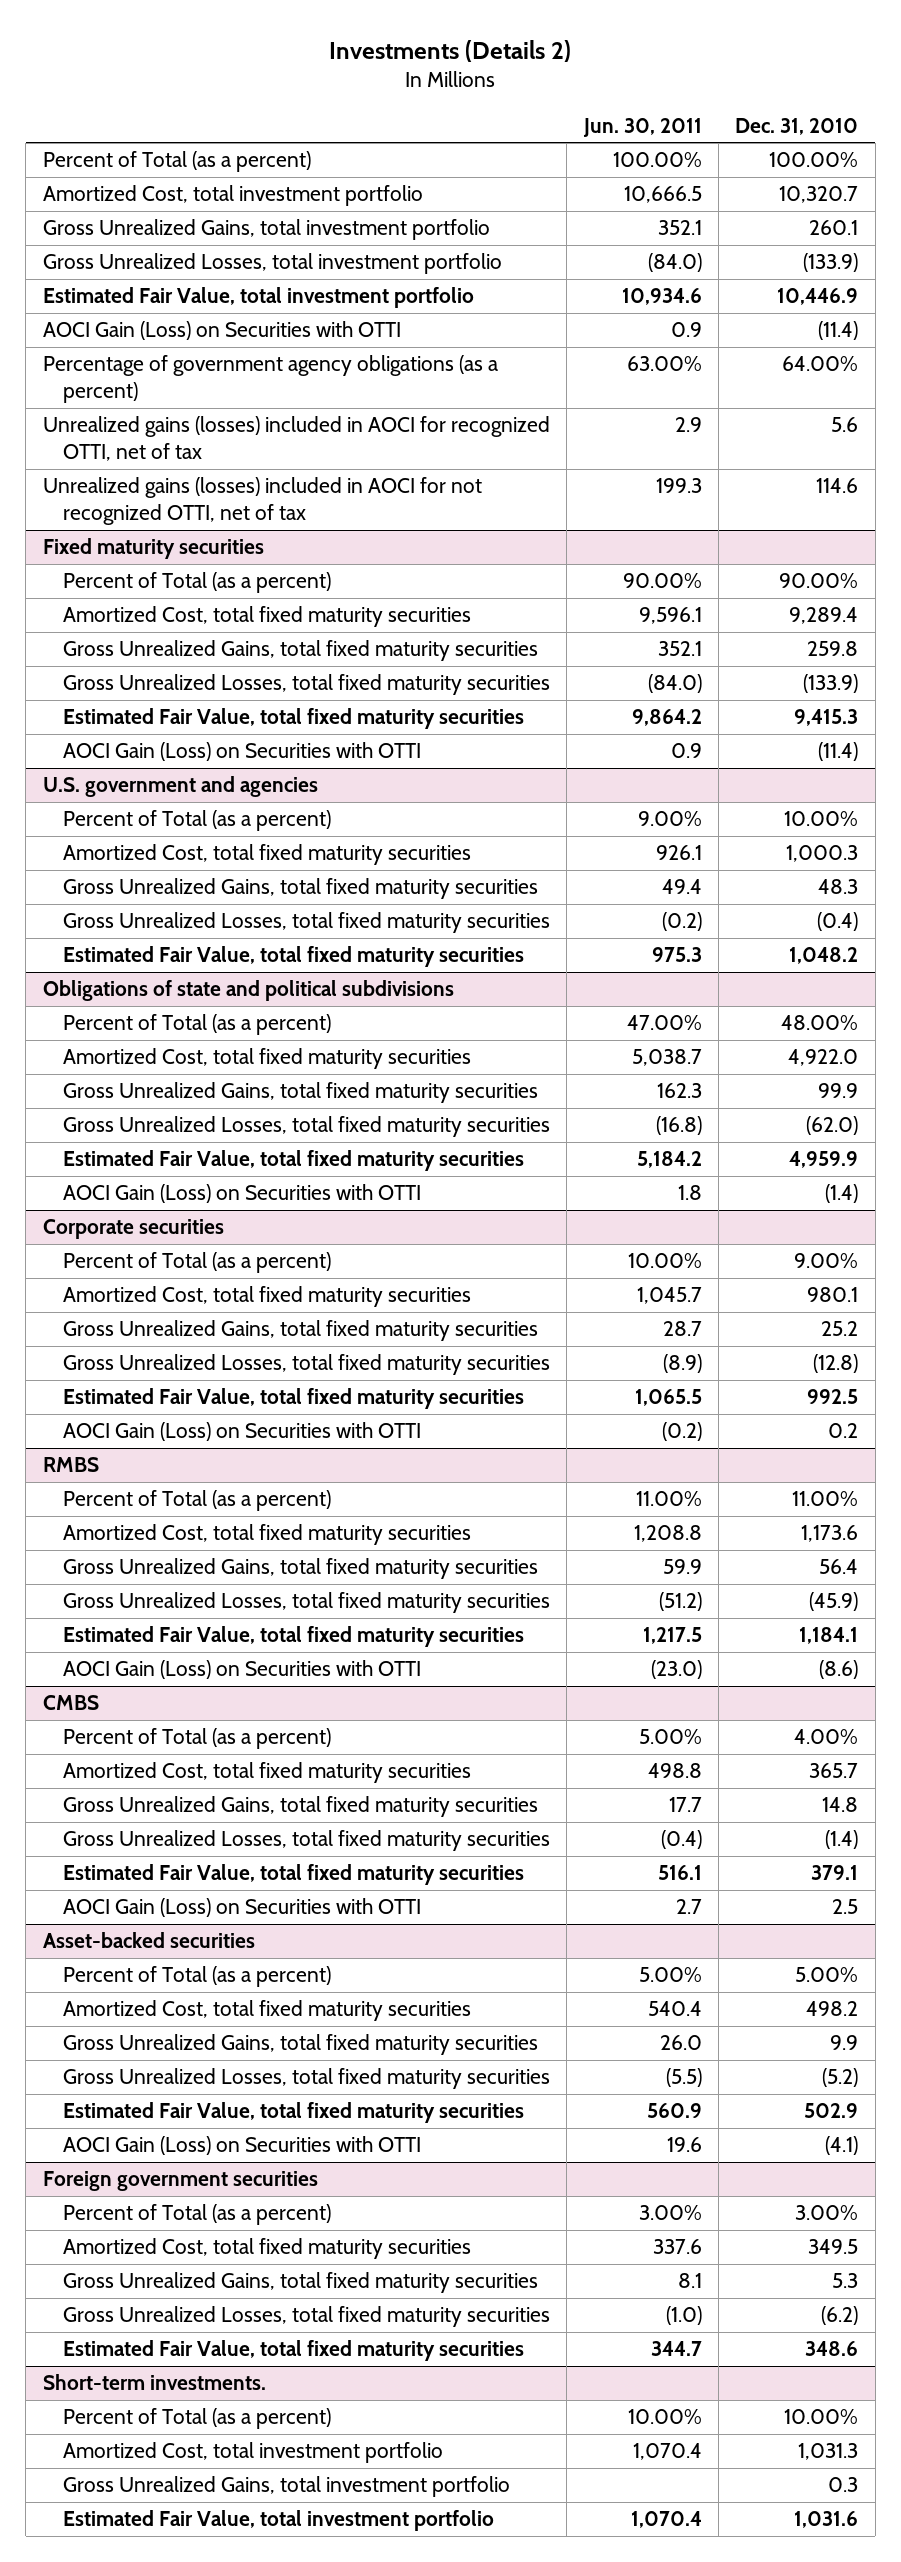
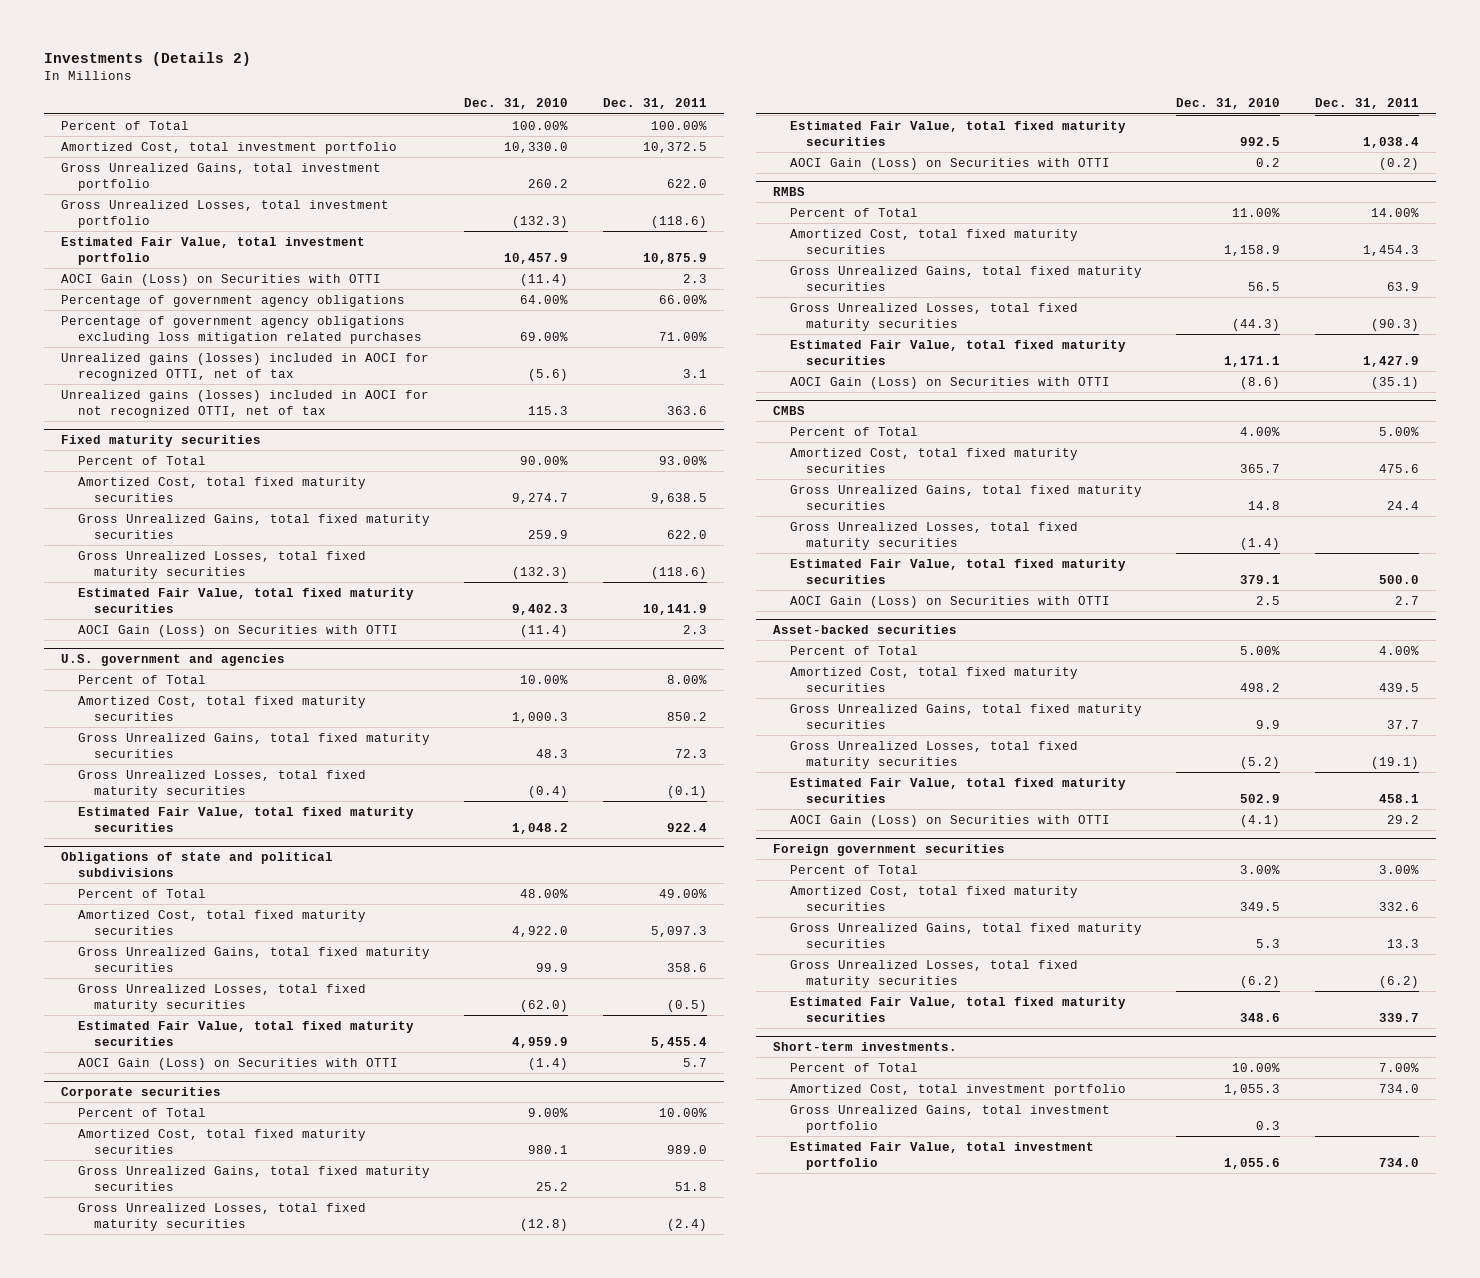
- | Jun. 30, 2011 | Dec. 31, 2010
+ | Dec. 31, 2010 | Dec. 31, 2011
- Percent of Total (as a percent) | 100.00% | 100.00%
- Amortized Cost, total investment portfolio | 10,666.5 | 10,320.7
- Gross Unrealized Gains, total investment portfolio | 352.1 | 260.1
- Gross Unrealized Losses, total investment portfolio | (84.0) | (133.9)
- Estimated Fair Value, total investment portfolio | 10,934.6 | 10,446.9
+ Percent of Total | 100.00% | 100.00%
+ Amortized Cost, total investment portfolio | 10,330.0 | 10,372.5
+ Gross Unrealized Gains, total investment portfolio | 260.2 | 622.0
+ Gross Unrealized Losses, total investment portfolio | (132.3) | (118.6)
+ Estimated Fair Value, total investment portfolio | 10,457.9 | 10,875.9
- Percentage of government agency obligations (as a percent) | 63.00% | 64.00%
- Unrealized gains (losses) included in AOCI for recognized OTTI, net of tax | 2.9 | 5.6
- Unrealized gains (losses) included in AOCI for not recognized OTTI, net of tax | 199.3 | 114.6
+ Percentage of government agency obligations | 64.00% | 66.00%
+ Percentage of government agency obligations excluding loss mitigation related purchases | 69.00% | 71.00%
+ Unrealized gains (losses) included in AOCI for recognized OTTI, net of tax | (5.6) | 3.1
+ Unrealized gains (losses) included in AOCI for not recognized OTTI, net of tax | 115.3 | 363.6
@ Fixed maturity securities
- Percent of Total (as a percent) | 90.00% | 90.00%
- Amortized Cost, total fixed maturity securities | 9,596.1 | 9,289.4
- Gross Unrealized Gains, total fixed maturity securities | 352.1 | 259.8
- Gross Unrealized Losses, total fixed maturity securities | (84.0) | (133.9)
- Estimated Fair Value, total fixed maturity securities | 9,864.2 | 9,415.3
+ Percent of Total | 90.00% | 93.00%
+ Amortized Cost, total fixed maturity securities | 9,274.7 | 9,638.5
+ Gross Unrealized Gains, total fixed maturity securities | 259.9 | 622.0
+ Gross Unrealized Losses, total fixed maturity securities | (132.3) | (118.6)
+ Estimated Fair Value, total fixed maturity securities | 9,402.3 | 10,141.9
@ U.S. government and agencies
- Percent of Total (as a percent) | 9.00% | 10.00%
+ Percent of Total | 10.00% | 8.00%
@ Obligations of state and political subdivisions
- Percent of Total (as a percent) | 47.00% | 48.00%
+ Percent of Total | 48.00% | 49.00%
@ Corporate securities
- Percent of Total (as a percent) | 10.00% | 9.00%
+ Percent of Total | 9.00% | 10.00%
@ RMBS
- Percent of Total (as a percent) | 11.00% | 11.00%
- Amortized Cost, total fixed maturity securities | 1,208.8 | 1,173.6
- Gross Unrealized Gains, total fixed maturity securities | 59.9 | 56.4
- Gross Unrealized Losses, total fixed maturity securities | (51.2) | (45.9)
- Estimated Fair Value, total fixed maturity securities | 1,217.5 | 1,184.1
+ Percent of Total | 11.00% | 14.00%
+ Amortized Cost, total fixed maturity securities | 1,158.9 | 1,454.3
+ Gross Unrealized Gains, total fixed maturity securities | 56.5 | 63.9
+ Gross Unrealized Losses, total fixed maturity securities | (44.3) | (90.3)
+ Estimated Fair Value, total fixed maturity securities | 1,171.1 | 1,427.9
@ CMBS
- Percent of Total (as a percent) | 5.00% | 4.00%
+ Percent of Total | 4.00% | 5.00%
@ Asset-backed securities
- Percent of Total (as a percent) | 5.00% | 5.00%
+ Percent of Total | 5.00% | 4.00%
@ Foreign government securities
- Percent of Total (as a percent) | 3.00% | 3.00%
+ Percent of Total | 3.00% | 3.00%
@ Short-term investments.
- Percent of Total (as a percent) | 10.00% | 10.00%
- Amortized Cost, total investment portfolio | 1,070.4 | 1,031.3
+ Percent of Total | 10.00% | 7.00%
+ Amortized Cost, total investment portfolio | 1,055.3 | 734.0
- Estimated Fair Value, total investment portfolio | 1,070.4 | 1,031.6
+ Estimated Fair Value, total investment portfolio | 1,055.6 | 734.0

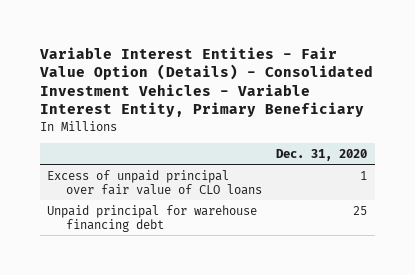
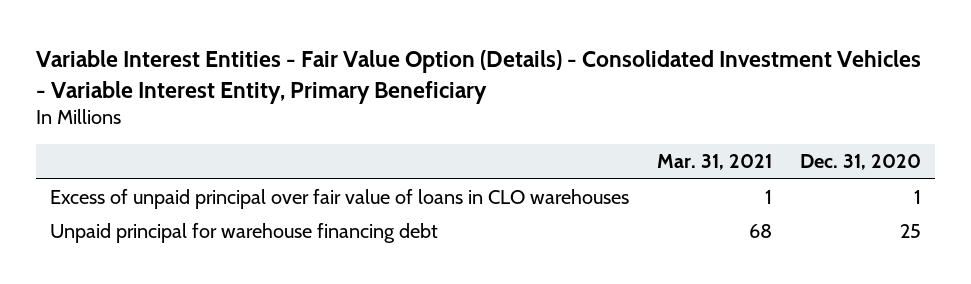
- | Dec. 31, 2020
+ | Mar. 31, 2021 | Dec. 31, 2020
- Excess of unpaid principal over fair value of CLO loans | 1
+ Excess of unpaid principal over fair value of loans in CLO warehouses | 1 | 1

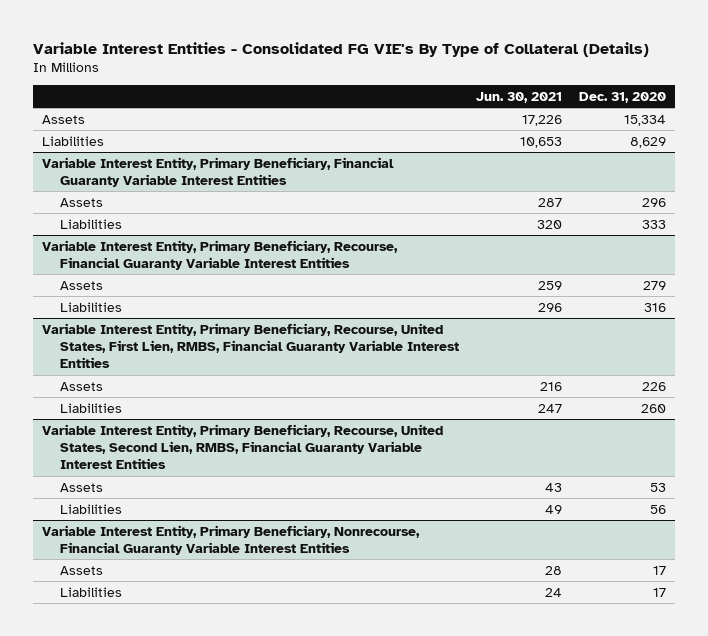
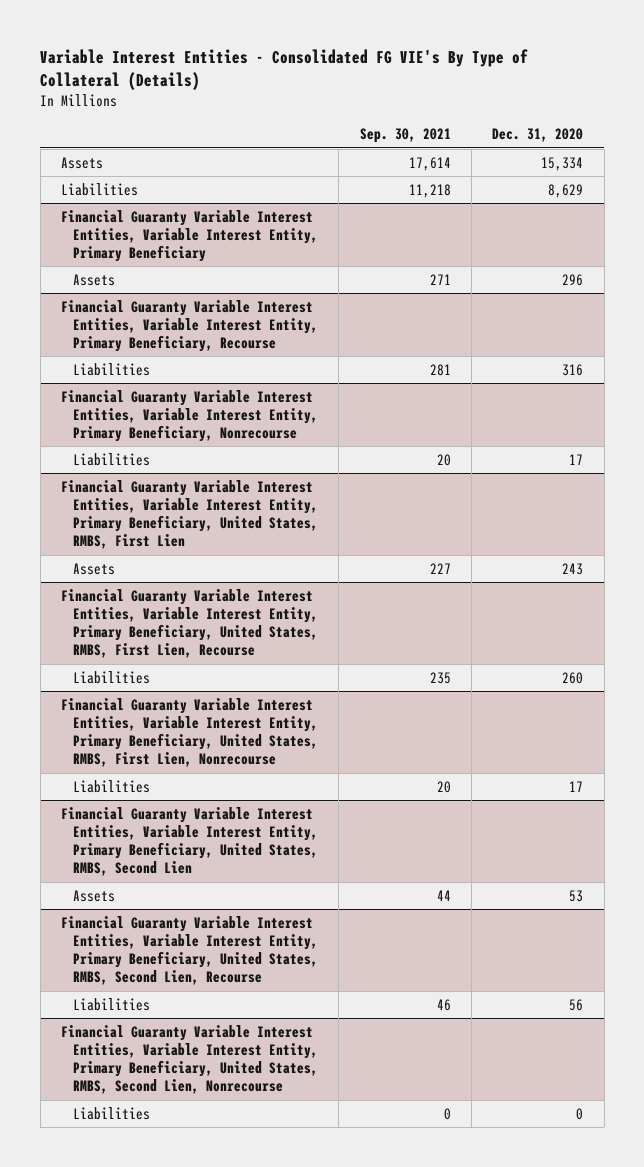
- | Jun. 30, 2021 | Dec. 31, 2020
+ | Sep. 30, 2021 | Dec. 31, 2020
- Variable Interest Entity, Primary Beneficiary, Financial Guaranty Variable Interest Entities
+ Financial Guaranty Variable Interest Entities, Variable Interest Entity, Primary Beneficiary
- Liabilities | 320 | 333
- Variable Interest Entity, Primary Beneficiary, Recourse, Financial Guaranty Variable Interest Entities
- Assets | 259 | 279
+ Financial Guaranty Variable Interest Entities, Variable Interest Entity, Primary Beneficiary, Recourse
- Variable Interest Entity, Primary Beneficiary, Recourse, United States, First Lien, RMBS, Financial Guaranty Variable Interest Entities
- Assets | 216 | 226
+ Financial Guaranty Variable Interest Entities, Variable Interest Entity, Primary Beneficiary, Nonrecourse
+ Liabilities | 20 | 17
+ Financial Guaranty Variable Interest Entities, Variable Interest Entity, Primary Beneficiary, United States, RMBS, First Lien
+ Assets | 227 | 243
+ Financial Guaranty Variable Interest Entities, Variable Interest Entity, Primary Beneficiary, United States, RMBS, First Lien, Recourse
- Variable Interest Entity, Primary Beneficiary, Recourse, United States, Second Lien, RMBS, Financial Guaranty Variable Interest Entities
+ Financial Guaranty Variable Interest Entities, Variable Interest Entity, Primary Beneficiary, United States, RMBS, First Lien, Nonrecourse
+ Liabilities | 20 | 17
+ Financial Guaranty Variable Interest Entities, Variable Interest Entity, Primary Beneficiary, United States, RMBS, Second Lien
+ Financial Guaranty Variable Interest Entities, Variable Interest Entity, Primary Beneficiary, United States, RMBS, Second Lien, Recourse
- Variable Interest Entity, Primary Beneficiary, Nonrecourse, Financial Guaranty Variable Interest Entities
- Assets | 28 | 17
- Liabilities | 24 | 17
+ Financial Guaranty Variable Interest Entities, Variable Interest Entity, Primary Beneficiary, United States, RMBS, Second Lien, Nonrecourse
+ Liabilities | 0 | 0

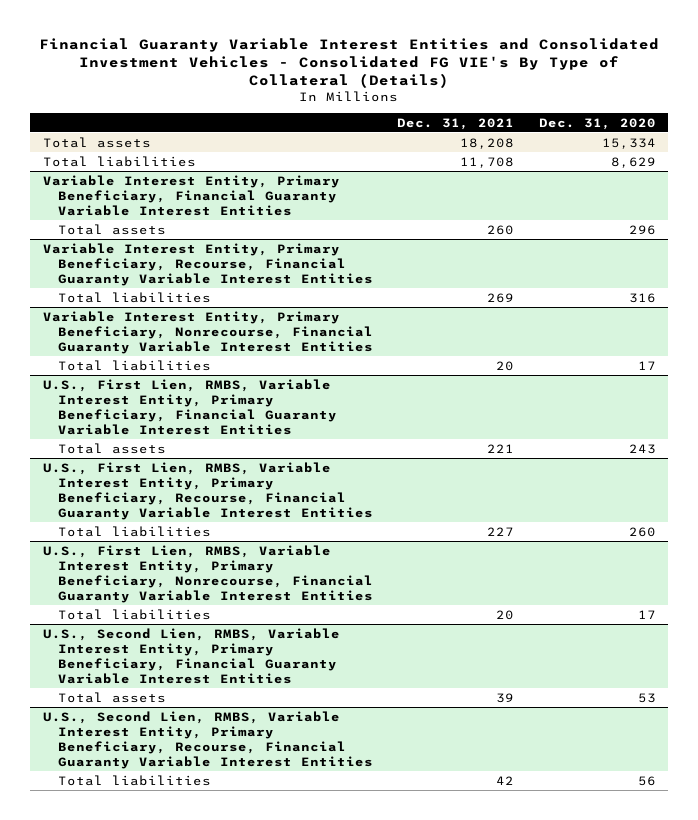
- Variable Interest Entities - Consolidated FG VIE's By Type of Collateral (Details)
+ Financial Guaranty Variable Interest Entities and Consolidated Investment Vehicles - Consolidated FG VIE's By Type of Collateral (Details)
- | Sep. 30, 2021 | Dec. 31, 2020
+ | Dec. 31, 2021 | Dec. 31, 2020
- Assets | 17,614 | 15,334
- Liabilities | 11,218 | 8,629
- Financial Guaranty Variable Interest Entities, Variable Interest Entity, Primary Beneficiary
- Assets | 271 | 296
- Financial Guaranty Variable Interest Entities, Variable Interest Entity, Primary Beneficiary, Recourse
- Liabilities | 281 | 316
- Financial Guaranty Variable Interest Entities, Variable Interest Entity, Primary Beneficiary, Nonrecourse
- Liabilities | 20 | 17
- Financial Guaranty Variable Interest Entities, Variable Interest Entity, Primary Beneficiary, United States, RMBS, First Lien
- Assets | 227 | 243
- Financial Guaranty Variable Interest Entities, Variable Interest Entity, Primary Beneficiary, United States, RMBS, First Lien, Recourse
- Liabilities | 235 | 260
- Financial Guaranty Variable Interest Entities, Variable Interest Entity, Primary Beneficiary, United States, RMBS, First Lien, Nonrecourse
- Liabilities | 20 | 17
- Financial Guaranty Variable Interest Entities, Variable Interest Entity, Primary Beneficiary, United States, RMBS, Second Lien
- Assets | 44 | 53
- Financial Guaranty Variable Interest Entities, Variable Interest Entity, Primary Beneficiary, United States, RMBS, Second Lien, Recourse
- Liabilities | 46 | 56
- Financial Guaranty Variable Interest Entities, Variable Interest Entity, Primary Beneficiary, United States, RMBS, Second Lien, Nonrecourse
- Liabilities | 0 | 0
+ Total assets | 18,208 | 15,334
+ Total liabilities | 11,708 | 8,629
+ Variable Interest Entity, Primary Beneficiary, Financial Guaranty Variable Interest Entities
+ Total assets | 260 | 296
+ Variable Interest Entity, Primary Beneficiary, Recourse, Financial Guaranty Variable Interest Entities
+ Total liabilities | 269 | 316
+ Variable Interest Entity, Primary Beneficiary, Nonrecourse, Financial Guaranty Variable Interest Entities
+ Total liabilities | 20 | 17
+ U.S., First Lien, RMBS, Variable Interest Entity, Primary Beneficiary, Financial Guaranty Variable Interest Entities
+ Total assets | 221 | 243
+ U.S., First Lien, RMBS, Variable Interest Entity, Primary Beneficiary, Recourse, Financial Guaranty Variable Interest Entities
+ Total liabilities | 227 | 260
+ U.S., First Lien, RMBS, Variable Interest Entity, Primary Beneficiary, Nonrecourse, Financial Guaranty Variable Interest Entities
+ Total liabilities | 20 | 17
+ U.S., Second Lien, RMBS, Variable Interest Entity, Primary Beneficiary, Financial Guaranty Variable Interest Entities
+ Total assets | 39 | 53
+ U.S., Second Lien, RMBS, Variable Interest Entity, Primary Beneficiary, Recourse, Financial Guaranty Variable Interest Entities
+ Total liabilities | 42 | 56

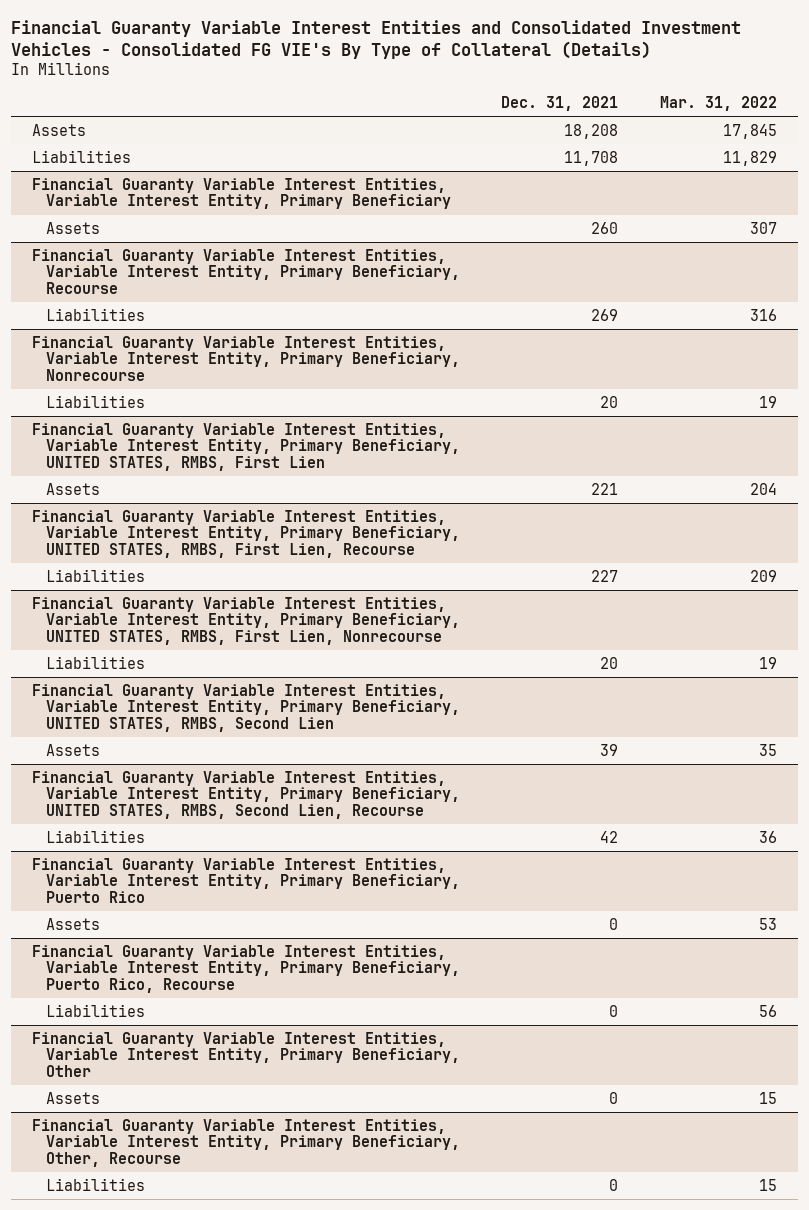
- | Dec. 31, 2021 | Dec. 31, 2020
+ | Dec. 31, 2021 | Mar. 31, 2022
- Total assets | 18,208 | 15,334
- Total liabilities | 11,708 | 8,629
- Variable Interest Entity, Primary Beneficiary, Financial Guaranty Variable Interest Entities
- Total assets | 260 | 296
- Variable Interest Entity, Primary Beneficiary, Recourse, Financial Guaranty Variable Interest Entities
- Total liabilities | 269 | 316
- Variable Interest Entity, Primary Beneficiary, Nonrecourse, Financial Guaranty Variable Interest Entities
- Total liabilities | 20 | 17
- U.S., First Lien, RMBS, Variable Interest Entity, Primary Beneficiary, Financial Guaranty Variable Interest Entities
- Total assets | 221 | 243
- U.S., First Lien, RMBS, Variable Interest Entity, Primary Beneficiary, Recourse, Financial Guaranty Variable Interest Entities
- Total liabilities | 227 | 260
- U.S., First Lien, RMBS, Variable Interest Entity, Primary Beneficiary, Nonrecourse, Financial Guaranty Variable Interest Entities
- Total liabilities | 20 | 17
- U.S., Second Lien, RMBS, Variable Interest Entity, Primary Beneficiary, Financial Guaranty Variable Interest Entities
- Total assets | 39 | 53
- U.S., Second Lien, RMBS, Variable Interest Entity, Primary Beneficiary, Recourse, Financial Guaranty Variable Interest Entities
- Total liabilities | 42 | 56
+ Assets | 18,208 | 17,845
+ Liabilities | 11,708 | 11,829
+ Financial Guaranty Variable Interest Entities, Variable Interest Entity, Primary Beneficiary
+ Assets | 260 | 307
+ Financial Guaranty Variable Interest Entities, Variable Interest Entity, Primary Beneficiary, Recourse
+ Liabilities | 269 | 316
+ Financial Guaranty Variable Interest Entities, Variable Interest Entity, Primary Beneficiary, Nonrecourse
+ Liabilities | 20 | 19
+ Financial Guaranty Variable Interest Entities, Variable Interest Entity, Primary Beneficiary, UNITED STATES, RMBS, First Lien
+ Assets | 221 | 204
+ Financial Guaranty Variable Interest Entities, Variable Interest Entity, Primary Beneficiary, UNITED STATES, RMBS, First Lien, Recourse
+ Liabilities | 227 | 209
+ Financial Guaranty Variable Interest Entities, Variable Interest Entity, Primary Beneficiary, UNITED STATES, RMBS, First Lien, Nonrecourse
+ Liabilities | 20 | 19
+ Financial Guaranty Variable Interest Entities, Variable Interest Entity, Primary Beneficiary, UNITED STATES, RMBS, Second Lien
+ Assets | 39 | 35
+ Financial Guaranty Variable Interest Entities, Variable Interest Entity, Primary Beneficiary, UNITED STATES, RMBS, Second Lien, Recourse
+ Liabilities | 42 | 36
+ Financial Guaranty Variable Interest Entities, Variable Interest Entity, Primary Beneficiary, Puerto Rico
+ Assets | 0 | 53
+ Financial Guaranty Variable Interest Entities, Variable Interest Entity, Primary Beneficiary, Puerto Rico, Recourse
+ Liabilities | 0 | 56
+ Financial Guaranty Variable Interest Entities, Variable Interest Entity, Primary Beneficiary, Other
+ Assets | 0 | 15
+ Financial Guaranty Variable Interest Entities, Variable Interest Entity, Primary Beneficiary, Other, Recourse
+ Liabilities | 0 | 15

